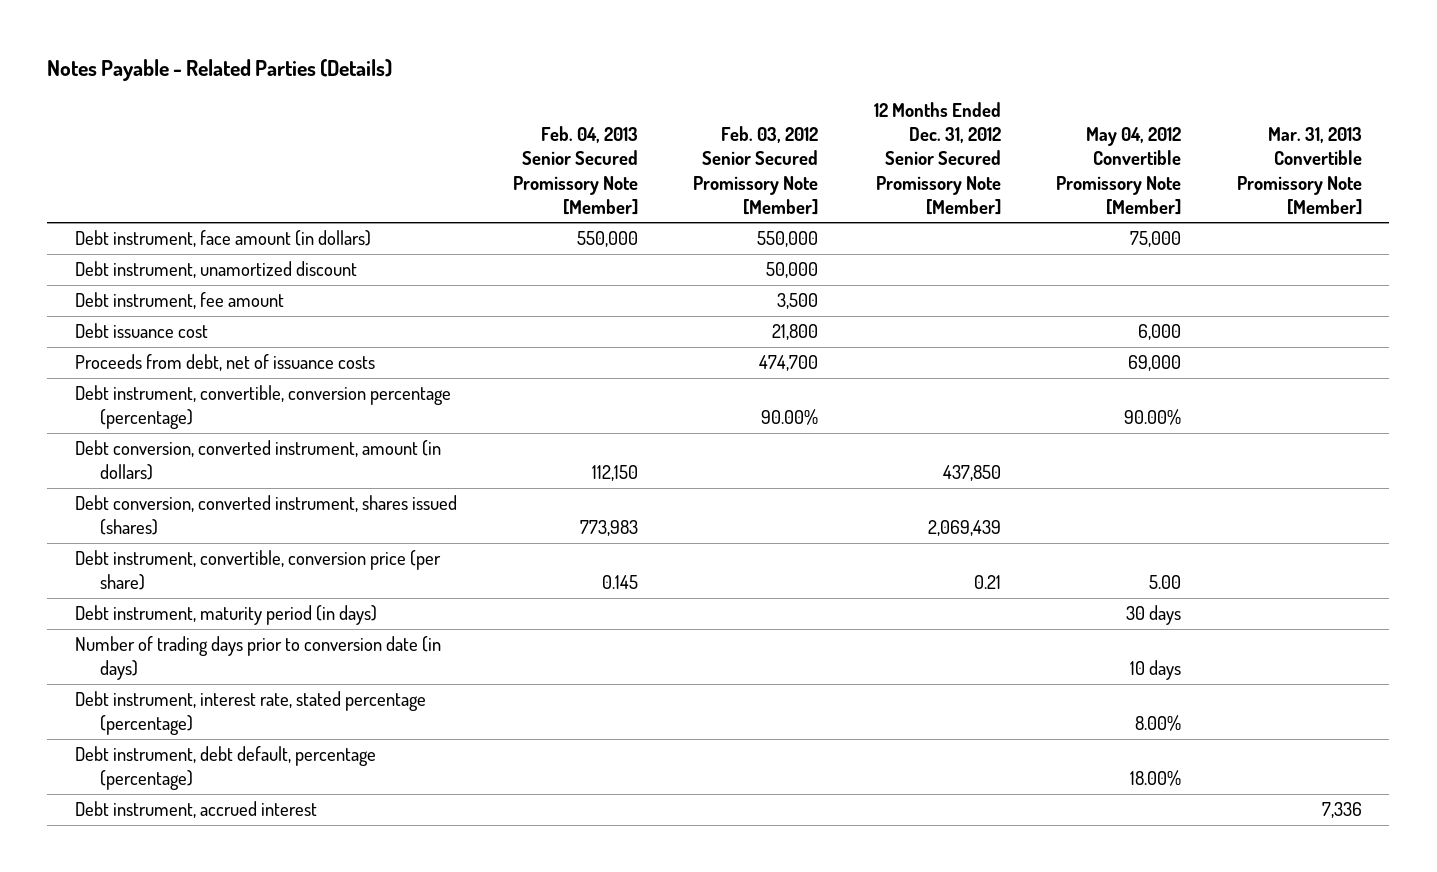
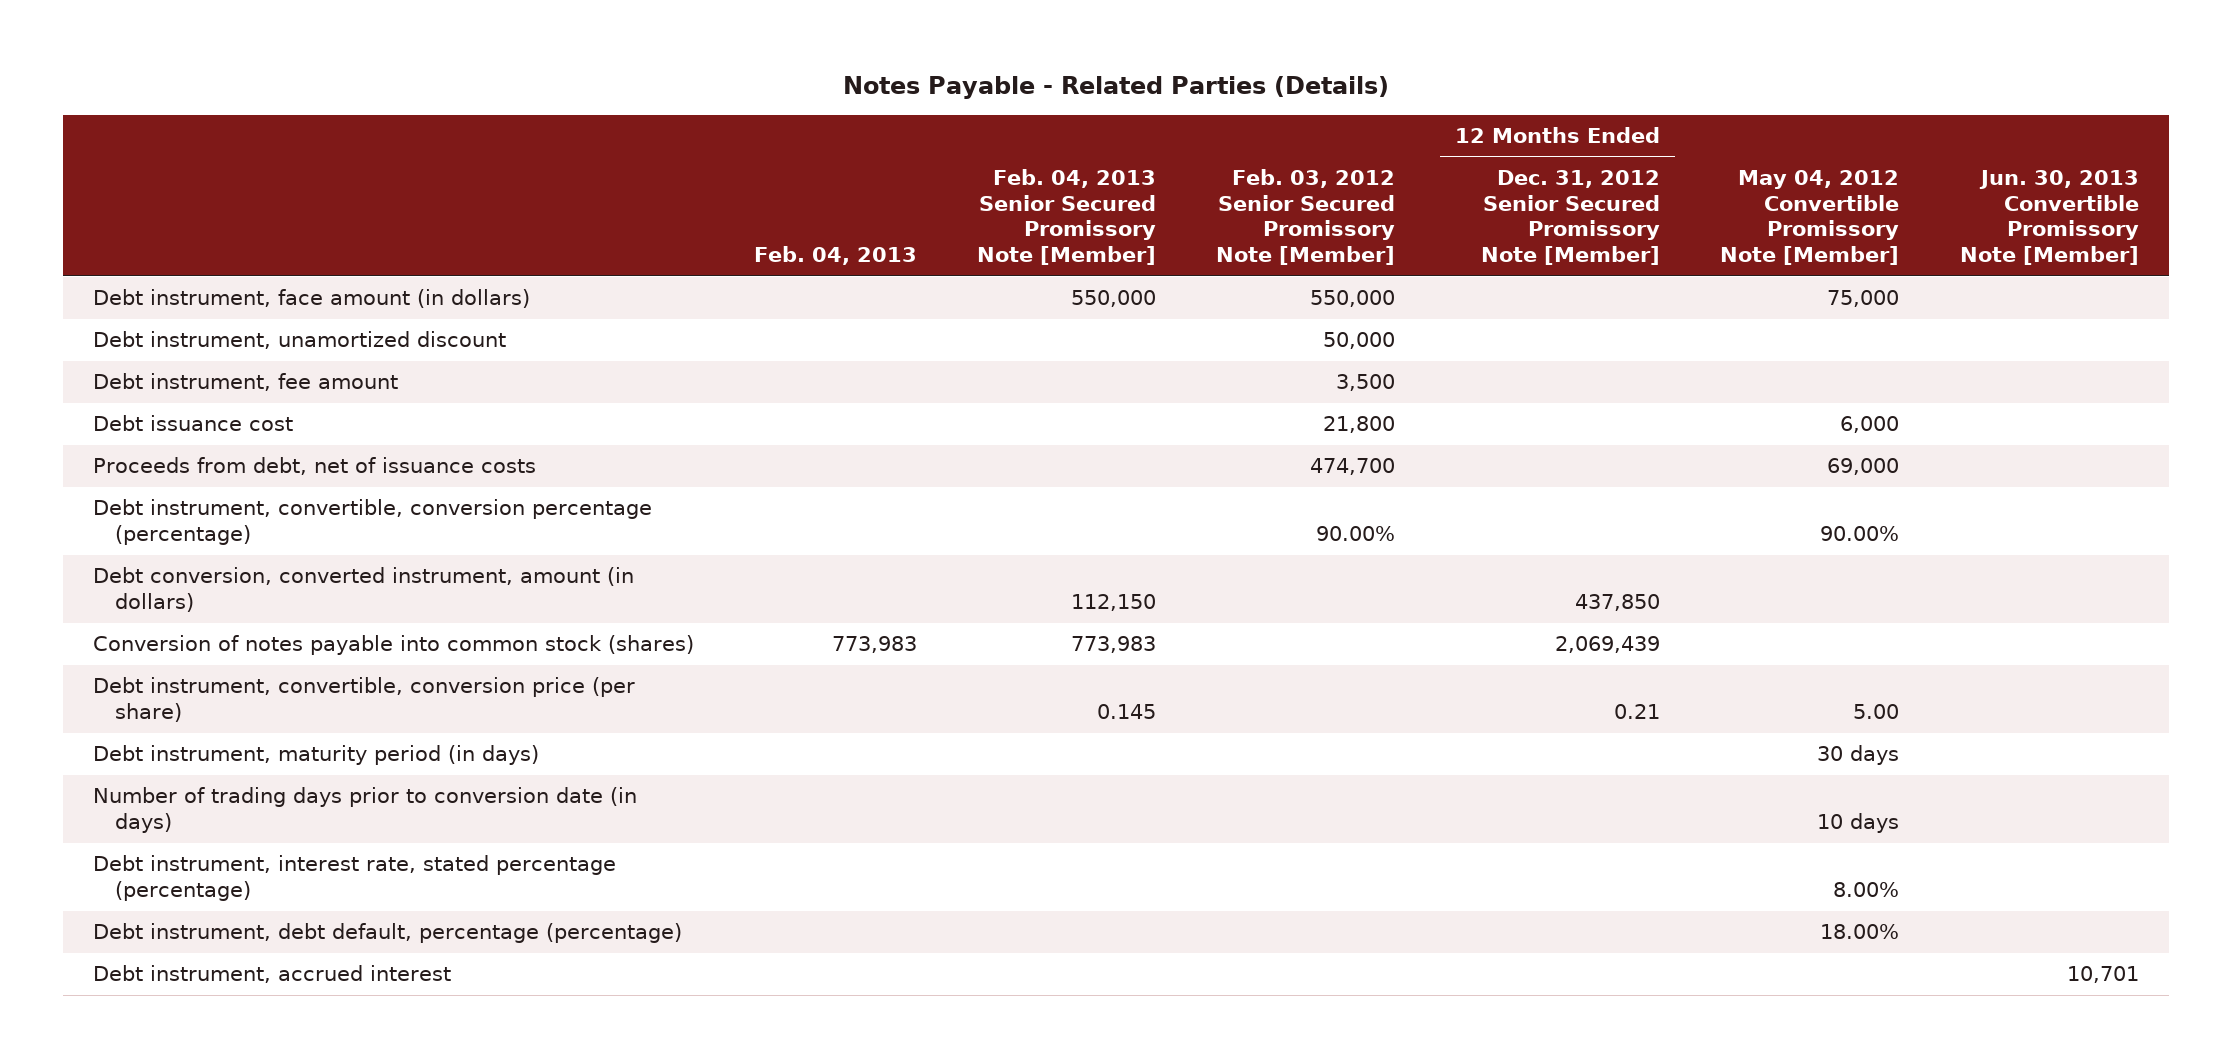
- | Feb. 04, 2013 Senior Secured Promissory Note [Member] | Feb. 03, 2012 Senior Secured Promissory Note [Member] | 12 Months Ended Dec. 31, 2012 Senior Secured Promissory Note [Member] | May 04, 2012 Convertible Promissory Note [Member] | Mar. 31, 2013 Convertible Promissory Note [Member]
+ | Feb. 04, 2013 | Feb. 04, 2013 Senior Secured Promissory Note [Member] | Feb. 03, 2012 Senior Secured Promissory Note [Member] | 12 Months Ended Dec. 31, 2012 Senior Secured Promissory Note [Member] | May 04, 2012 Convertible Promissory Note [Member] | Jun. 30, 2013 Convertible Promissory Note [Member]
- Debt conversion, converted instrument, shares issued (shares) | 773,983 | | 2,069,439 | |
+ Conversion of notes payable into common stock (shares) | 773,983 | 773,983 | | 2,069,439 | |

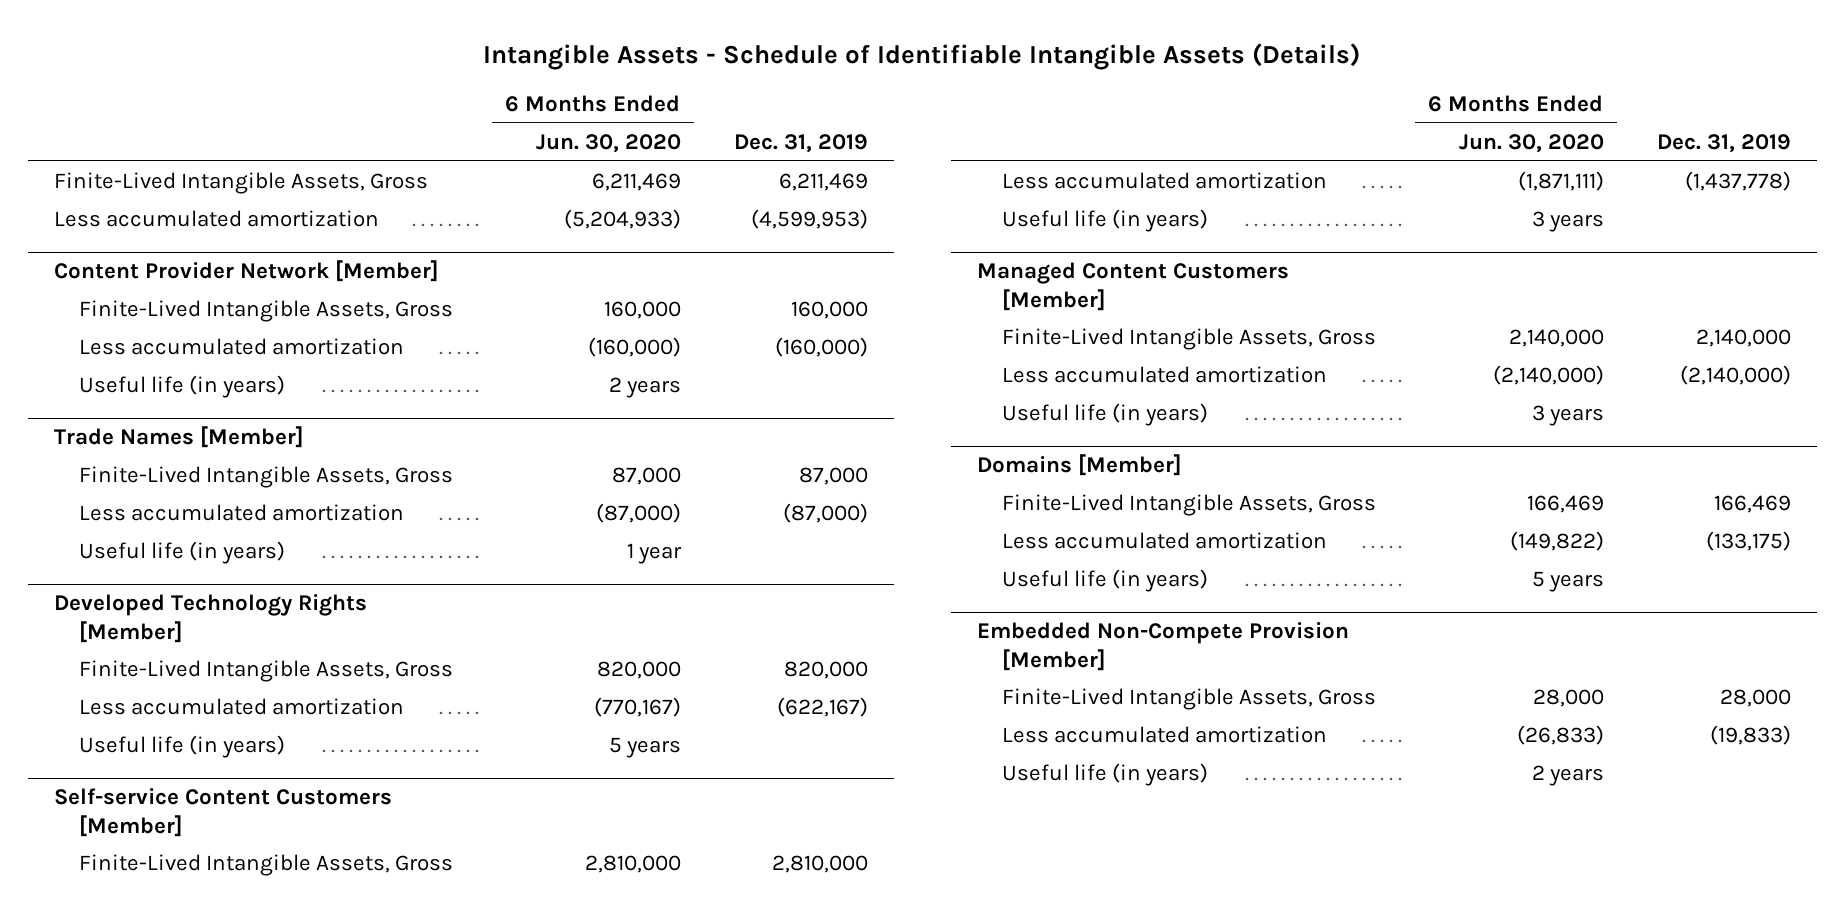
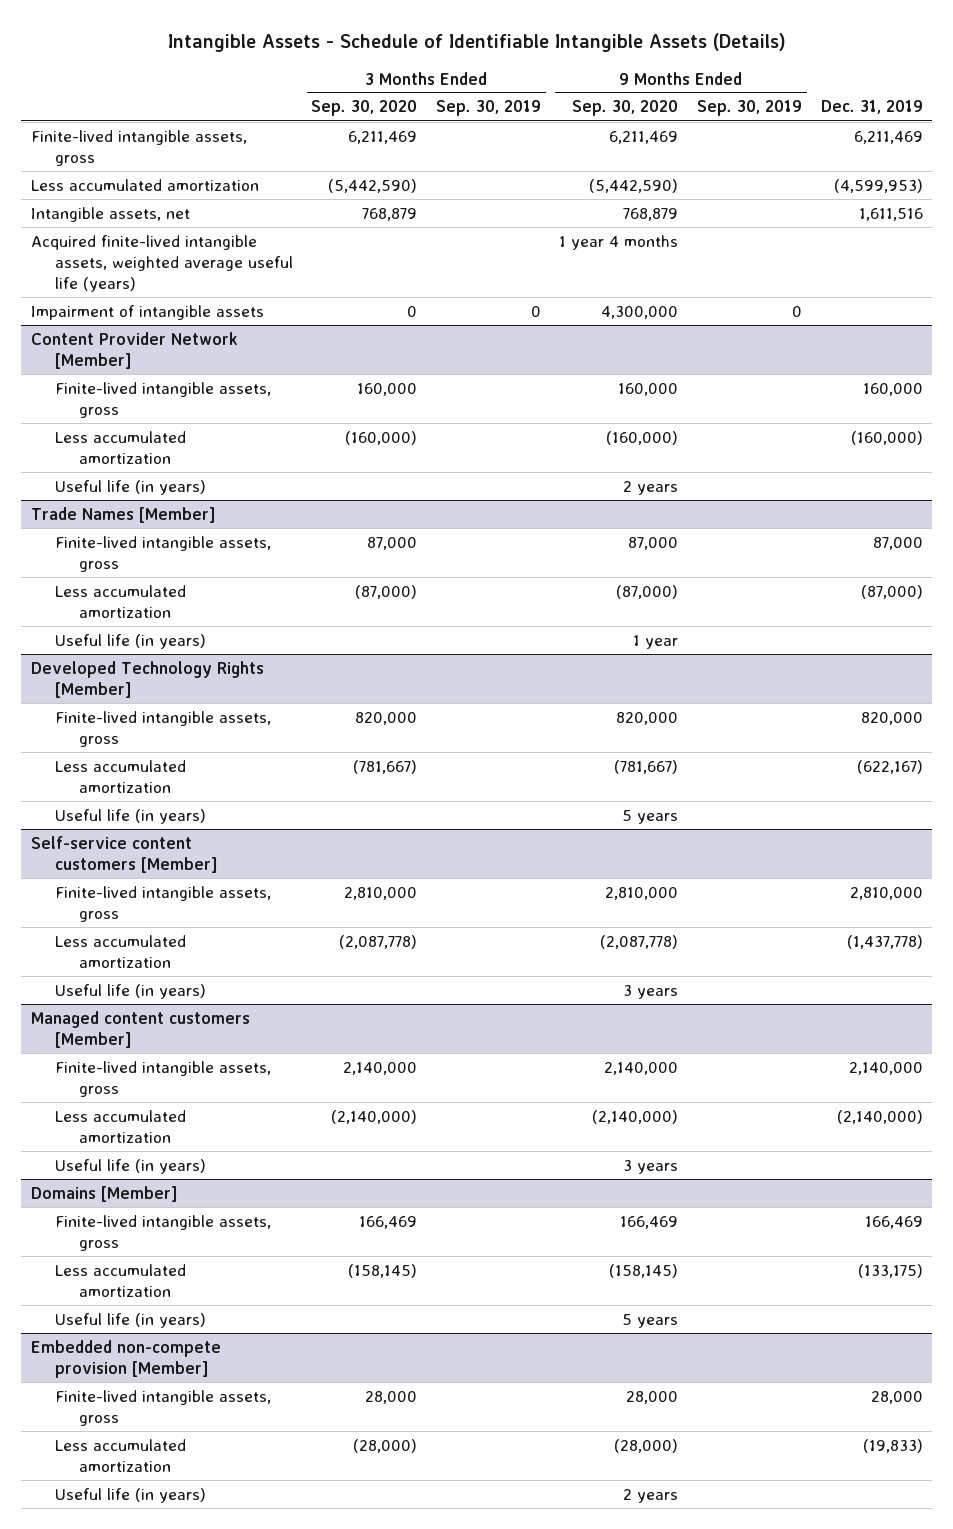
- | 6 Months Ended Jun. 30, 2020 | Dec. 31, 2019
+ | 3 Months Ended Sep. 30, 2020 | 3 Months Ended Sep. 30, 2019 | 9 Months Ended Sep. 30, 2020 | 9 Months Ended Sep. 30, 2019 | Dec. 31, 2019
- Finite-Lived Intangible Assets, Gross | 6,211,469 | 6,211,469
+ Finite-lived intangible assets, gross | 6,211,469 | | 6,211,469 | | 6,211,469
+ Intangible assets, net | 768,879 | | 768,879 | | 1,611,516
+ Acquired finite-lived intangible assets, weighted average useful life (years) | | | 1 year 4 months | |
+ Impairment of intangible assets | 0 | 0 | 4,300,000 | 0 |
@ Content Provider Network [Member]
- Finite-Lived Intangible Assets, Gross | 160,000 | 160,000
+ Finite-lived intangible assets, gross | 160,000 | | 160,000 | | 160,000
@ Trade Names [Member]
- Finite-Lived Intangible Assets, Gross | 87,000 | 87,000
+ Finite-lived intangible assets, gross | 87,000 | | 87,000 | | 87,000
@ Developed Technology Rights [Member]
- Finite-Lived Intangible Assets, Gross | 820,000 | 820,000
+ Finite-lived intangible assets, gross | 820,000 | | 820,000 | | 820,000
- Self-service Content Customers [Member]
- Finite-Lived Intangible Assets, Gross | 2,810,000 | 2,810,000
+ Self-service content customers [Member]
+ Finite-lived intangible assets, gross | 2,810,000 | | 2,810,000 | | 2,810,000
- Managed Content Customers [Member]
- Finite-Lived Intangible Assets, Gross | 2,140,000 | 2,140,000
+ Managed content customers [Member]
+ Finite-lived intangible assets, gross | 2,140,000 | | 2,140,000 | | 2,140,000
@ Domains [Member]
- Finite-Lived Intangible Assets, Gross | 166,469 | 166,469
+ Finite-lived intangible assets, gross | 166,469 | | 166,469 | | 166,469
- Embedded Non-Compete Provision [Member]
- Finite-Lived Intangible Assets, Gross | 28,000 | 28,000
+ Embedded non-compete provision [Member]
+ Finite-lived intangible assets, gross | 28,000 | | 28,000 | | 28,000

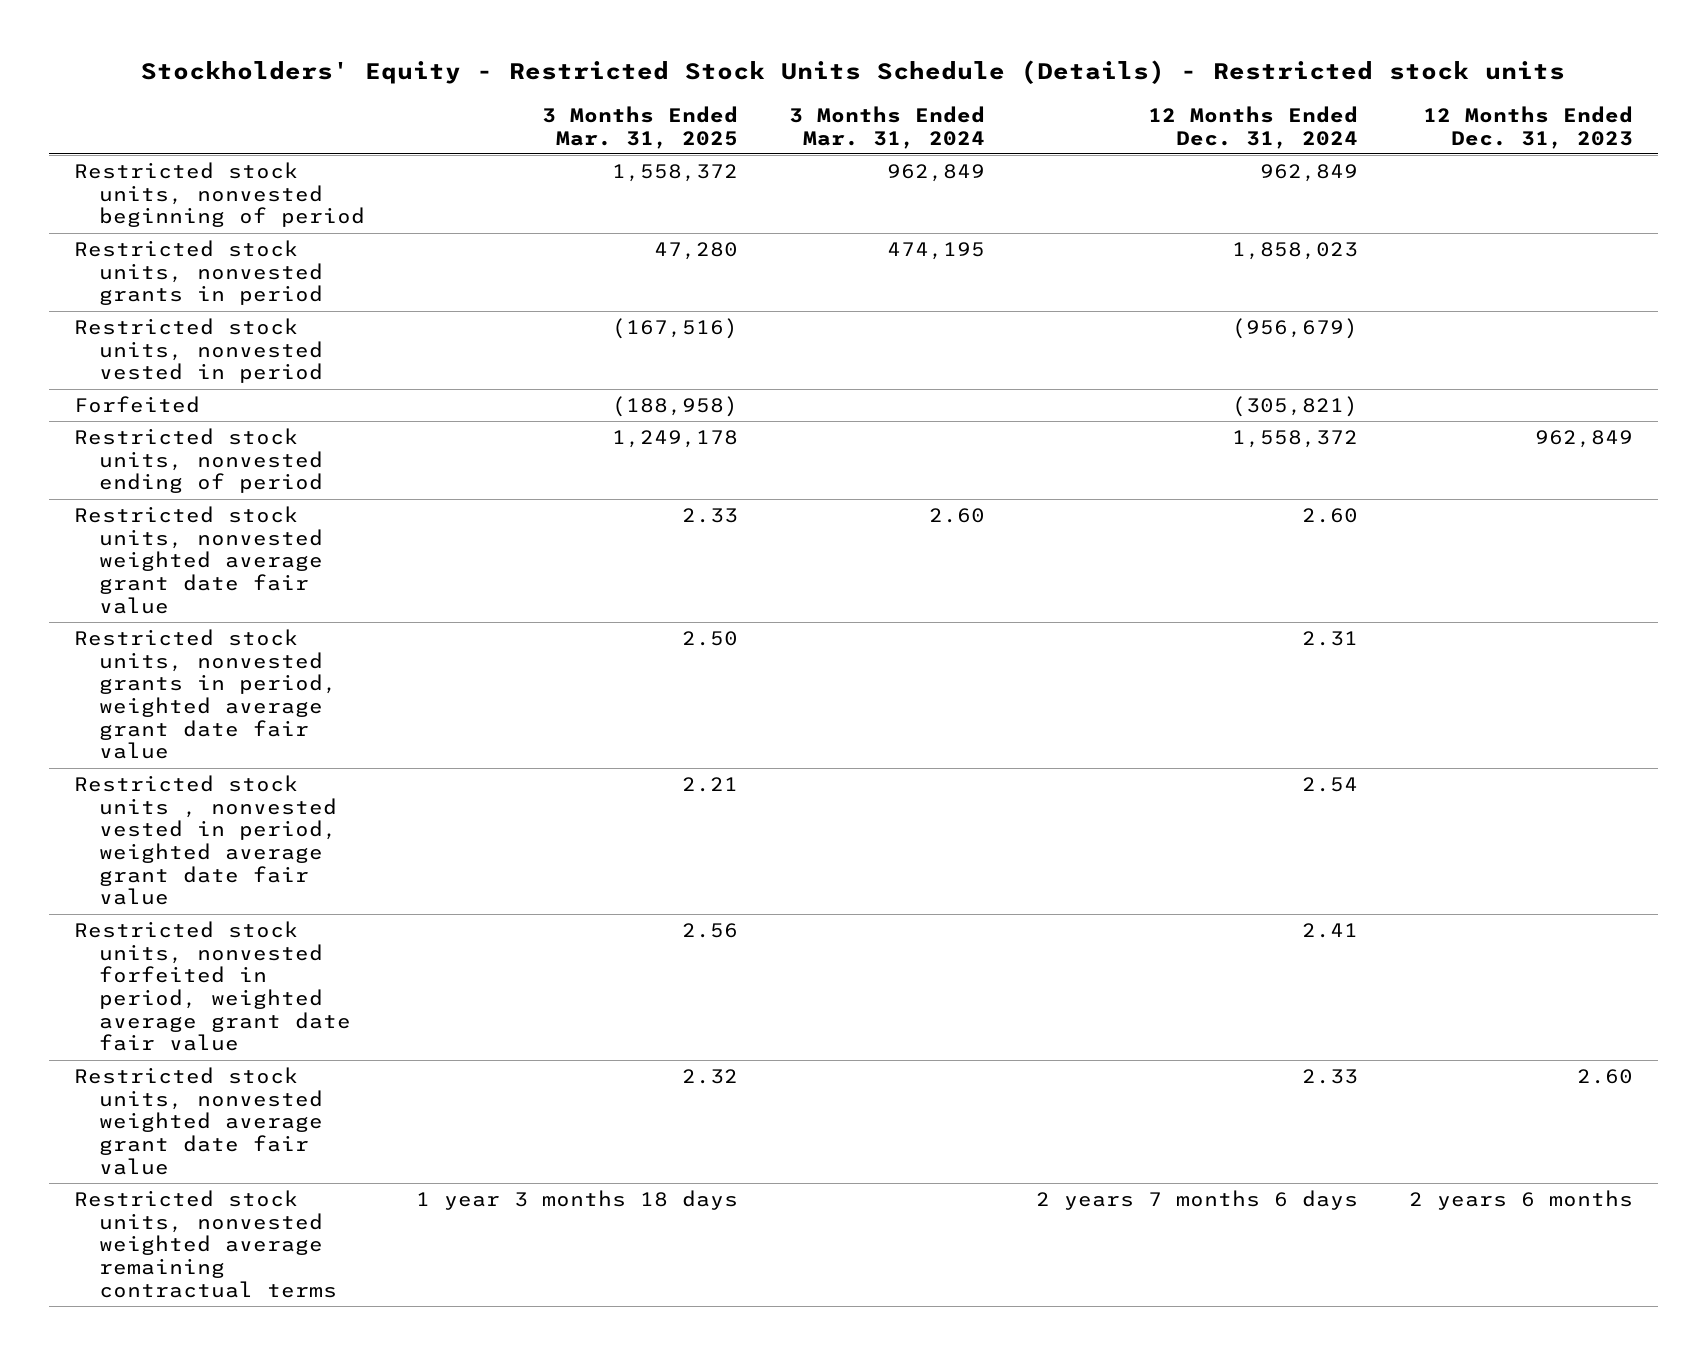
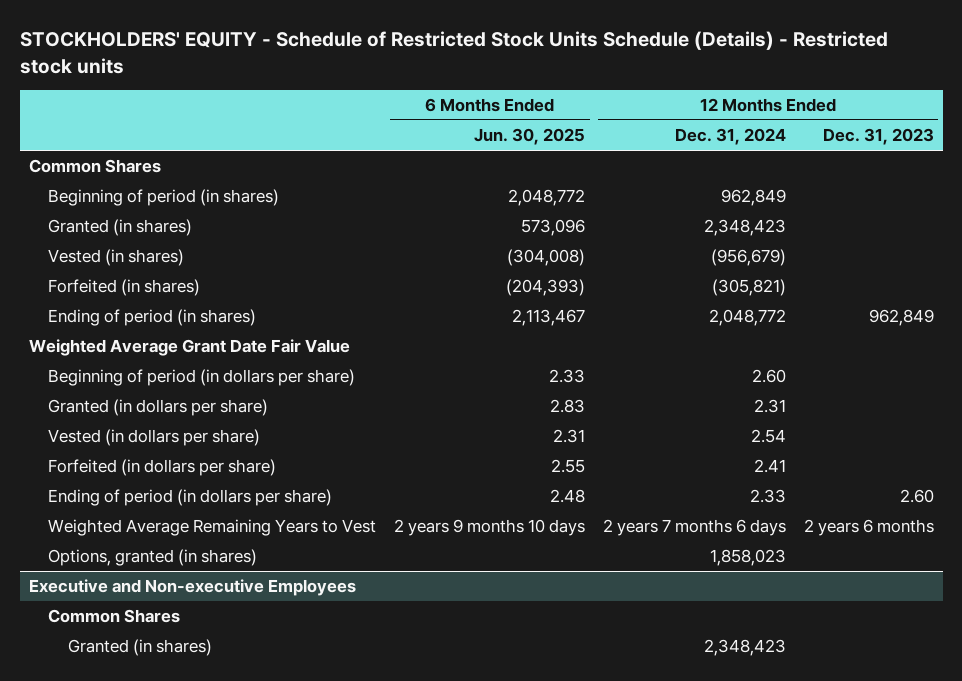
- Stockholders' Equity - Restricted Stock Units Schedule (Details) - Restricted stock units
+ STOCKHOLDERS' EQUITY - Schedule of Restricted Stock Units Schedule (Details) - Restricted stock units
- | 3 Months Ended Mar. 31, 2025 | 3 Months Ended Mar. 31, 2024 | 12 Months Ended Dec. 31, 2024 | 12 Months Ended Dec. 31, 2023
+ | 6 Months Ended Jun. 30, 2025 | 12 Months Ended Dec. 31, 2024 | 12 Months Ended Dec. 31, 2023
- Restricted stock units, nonvested beginning of period | 1,558,372 | 962,849 | 962,849 |
- Restricted stock units, nonvested grants in period | 47,280 | 474,195 | 1,858,023 |
- Restricted stock units, nonvested vested in period | (167,516) | | (956,679) |
- Forfeited | (188,958) | | (305,821) |
- Restricted stock units, nonvested ending of period | 1,249,178 | | 1,558,372 | 962,849
- Restricted stock units, nonvested weighted average grant date fair value | 2.33 | 2.60 | 2.60 |
- Restricted stock units, nonvested grants in period, weighted average grant date fair value | 2.50 | | 2.31 |
- Restricted stock units , nonvested vested in period, weighted average grant date fair value | 2.21 | | 2.54 |
- Restricted stock units, nonvested forfeited in period, weighted average grant date fair value | 2.56 | | 2.41 |
- Restricted stock units, nonvested weighted average grant date fair value | 2.32 | | 2.33 | 2.60
- Restricted stock units, nonvested weighted average remaining contractual terms | 1 year 3 months 18 days | | 2 years 7 months 6 days | 2 years 6 months
+ Common Shares
+ Beginning of period (in shares) | 2,048,772 | 962,849 |
+ Granted (in shares) | 573,096 | 2,348,423 |
+ Vested (in shares) | (304,008) | (956,679) |
+ Forfeited (in shares) | (204,393) | (305,821) |
+ Ending of period (in shares) | 2,113,467 | 2,048,772 | 962,849
+ Weighted Average Grant Date Fair Value
+ Beginning of period (in dollars per share) | 2.33 | 2.60 |
+ Granted (in dollars per share) | 2.83 | 2.31 |
+ Vested (in dollars per share) | 2.31 | 2.54 |
+ Forfeited (in dollars per share) | 2.55 | 2.41 |
+ Ending of period (in dollars per share) | 2.48 | 2.33 | 2.60
+ Weighted Average Remaining Years to Vest | 2 years 9 months 10 days | 2 years 7 months 6 days | 2 years 6 months
+ Options, granted (in shares) | | 1,858,023 |
+ Executive and Non-executive Employees
+ Common Shares
+ Granted (in shares) | | 2,348,423 |

